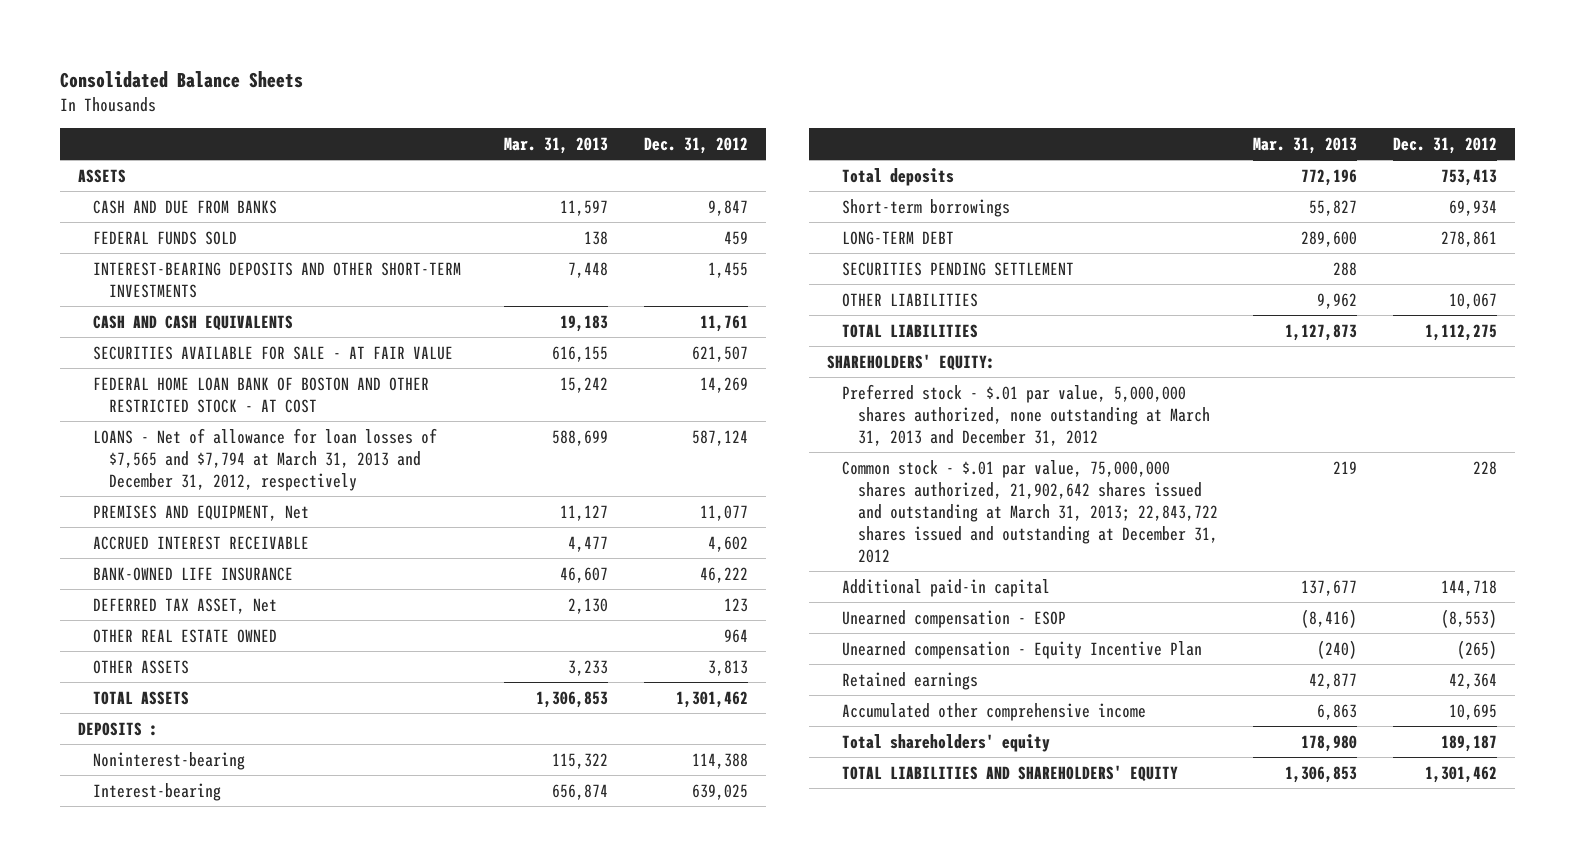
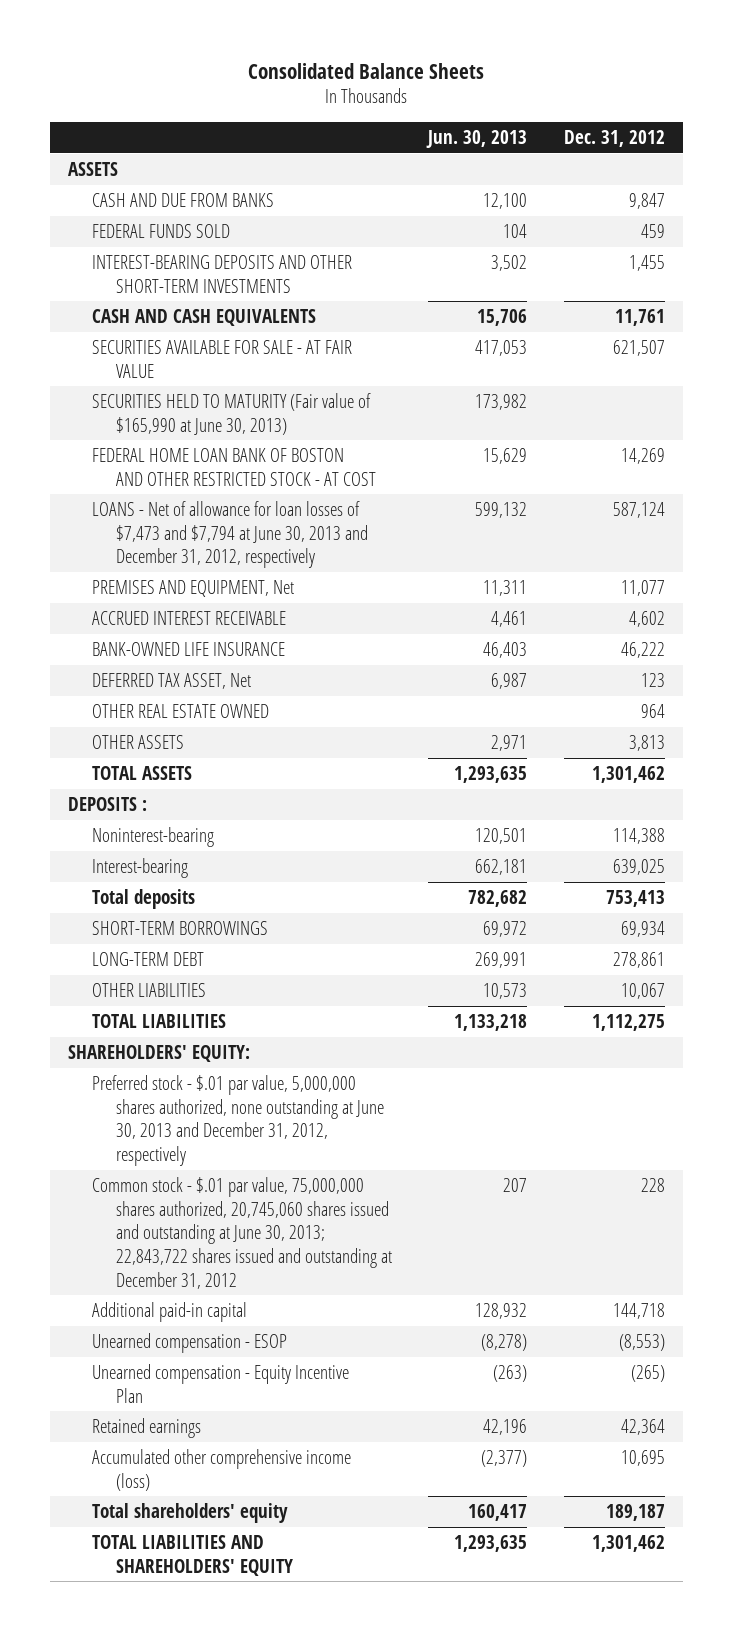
- | Mar. 31, 2013 | Dec. 31, 2012
+ | Jun. 30, 2013 | Dec. 31, 2012
+ SECURITIES HELD TO MATURITY (Fair value of $165,990 at June 30, 2013) | 173,982 |
- LOANS - Net of allowance for loan losses of $7,565 and $7,794 at March 31, 2013 and December 31, 2012, respectively | 588,699 | 587,124
+ LOANS - Net of allowance for loan losses of $7,473 and $7,794 at June 30, 2013 and December 31, 2012, respectively | 599,132 | 587,124
- Short-term borrowings | 55,827 | 69,934
+ SHORT-TERM BORROWINGS | 69,972 | 69,934
- SECURITIES PENDING SETTLEMENT | 288 |
- Preferred stock - $.01 par value, 5,000,000 shares authorized, none outstanding at March 31, 2013 and December 31, 2012
- Common stock - $.01 par value, 75,000,000 shares authorized, 21,902,642 shares issued and outstanding at March 31, 2013; 22,843,722 shares issued and outstanding at December 31, 2012 | 219 | 228
+ Preferred stock - $.01 par value, 5,000,000 shares authorized, none outstanding at June 30, 2013 and December 31, 2012, respectively
+ Common stock - $.01 par value, 75,000,000 shares authorized, 20,745,060 shares issued and outstanding at June 30, 2013; 22,843,722 shares issued and outstanding at December 31, 2012 | 207 | 228
- Accumulated other comprehensive income | 6,863 | 10,695
+ Accumulated other comprehensive income (loss) | (2,377) | 10,695

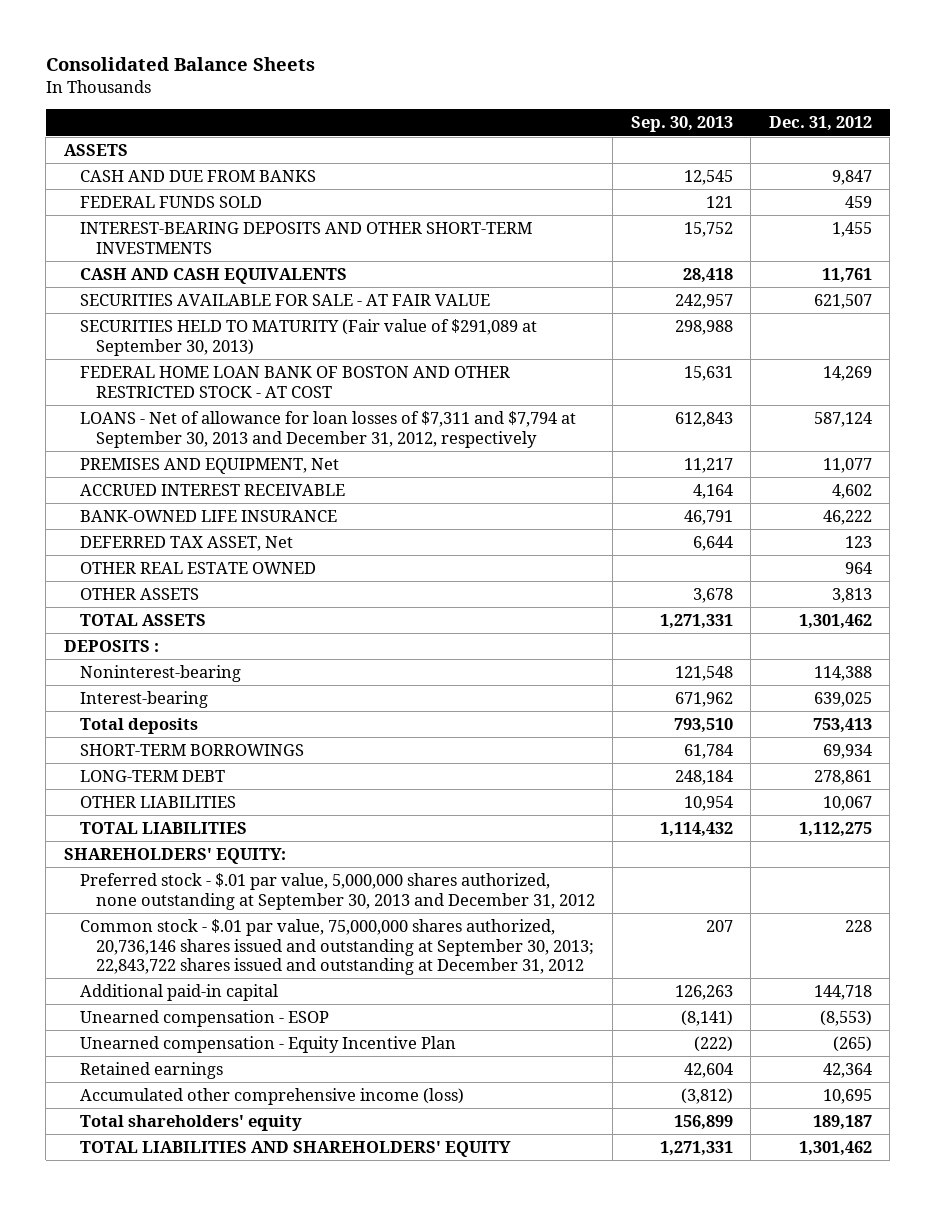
- | Jun. 30, 2013 | Dec. 31, 2012
+ | Sep. 30, 2013 | Dec. 31, 2012
- SECURITIES HELD TO MATURITY (Fair value of $165,990 at June 30, 2013) | 173,982 |
+ SECURITIES HELD TO MATURITY (Fair value of $291,089 at September 30, 2013) | 298,988 |
- LOANS - Net of allowance for loan losses of $7,473 and $7,794 at June 30, 2013 and December 31, 2012, respectively | 599,132 | 587,124
+ LOANS - Net of allowance for loan losses of $7,311 and $7,794 at September 30, 2013 and December 31, 2012, respectively | 612,843 | 587,124
- Preferred stock - $.01 par value, 5,000,000 shares authorized, none outstanding at June 30, 2013 and December 31, 2012, respectively
- Common stock - $.01 par value, 75,000,000 shares authorized, 20,745,060 shares issued and outstanding at June 30, 2013; 22,843,722 shares issued and outstanding at December 31, 2012 | 207 | 228
+ Preferred stock - $.01 par value, 5,000,000 shares authorized, none outstanding at September 30, 2013 and December 31, 2012
+ Common stock - $.01 par value, 75,000,000 shares authorized, 20,736,146 shares issued and outstanding at September 30, 2013; 22,843,722 shares issued and outstanding at December 31, 2012 | 207 | 228

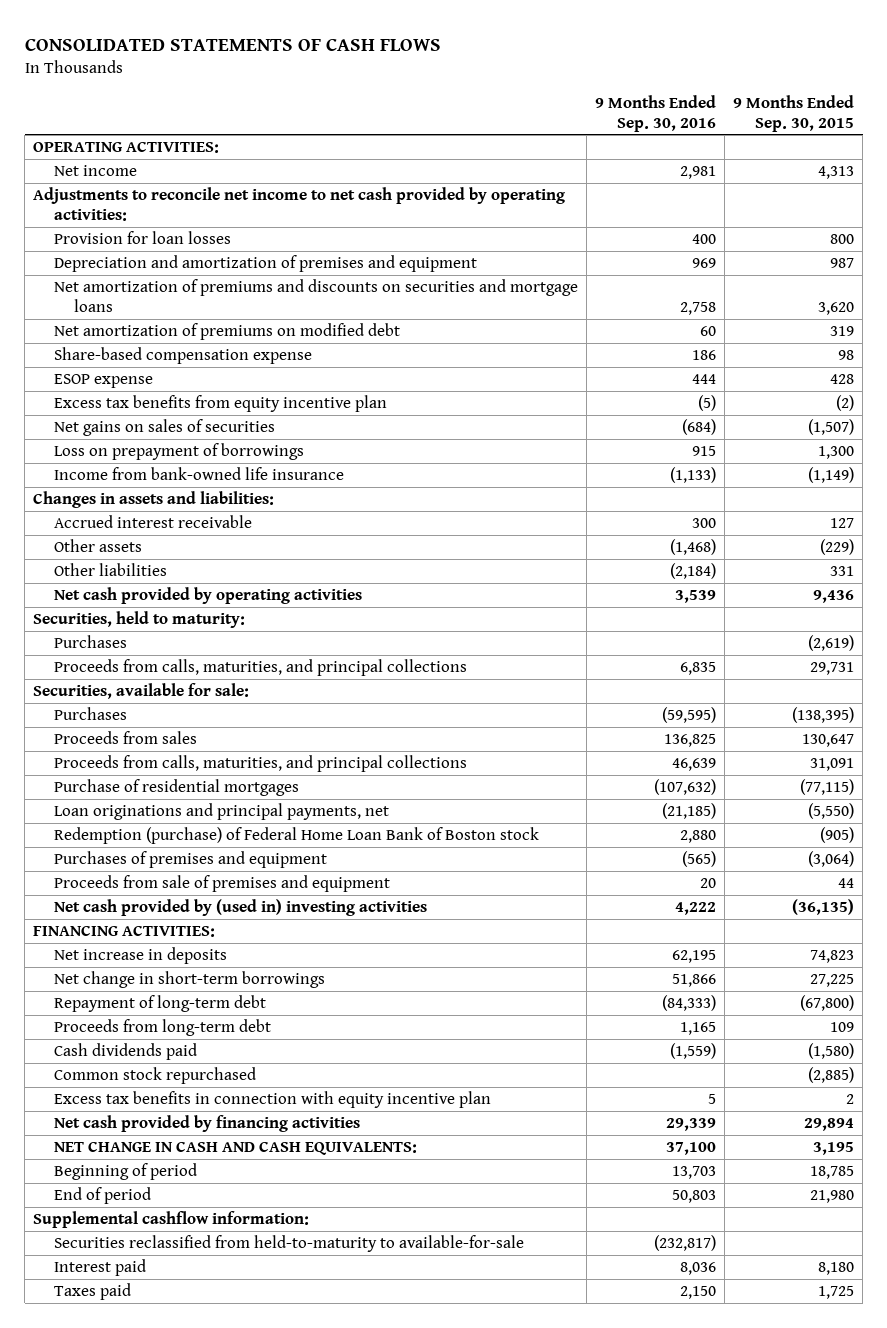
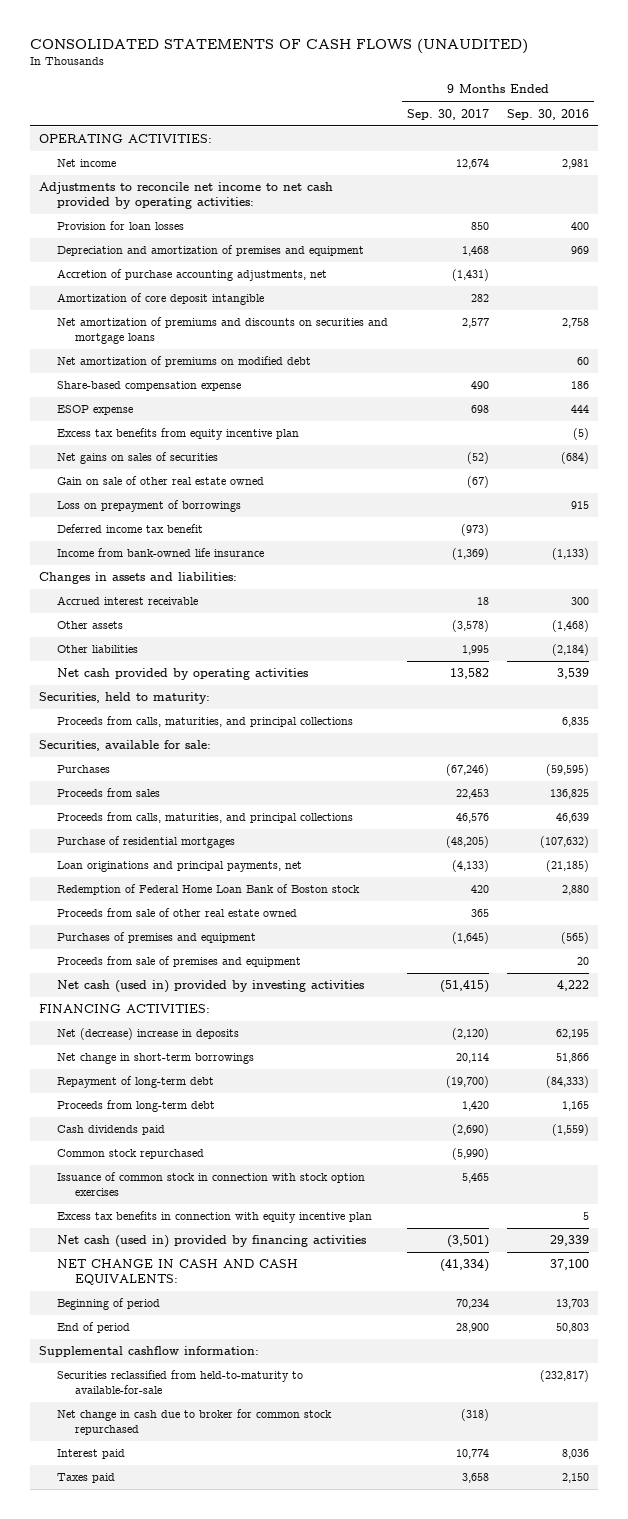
- CONSOLIDATED STATEMENTS OF CASH FLOWS
+ CONSOLIDATED STATEMENTS OF CASH FLOWS (UNAUDITED)
- | 9 Months Ended Sep. 30, 2016 | 9 Months Ended Sep. 30, 2015
+ | 9 Months Ended Sep. 30, 2017 | 9 Months Ended Sep. 30, 2016
+ Accretion of purchase accounting adjustments, net | (1,431) |
+ Amortization of core deposit intangible | 282 |
+ Gain on sale of other real estate owned | (67) |
+ Deferred income tax benefit | (973) |
- Purchases | | (2,619)
- Redemption (purchase) of Federal Home Loan Bank of Boston stock | 2,880 | (905)
+ Redemption of Federal Home Loan Bank of Boston stock | 420 | 2,880
+ Proceeds from sale of other real estate owned | 365 |
- Net cash provided by (used in) investing activities | 4,222 | (36,135)
+ Net cash (used in) provided by investing activities | (51,415) | 4,222
- Net increase in deposits | 62,195 | 74,823
+ Net (decrease) increase in deposits | (2,120) | 62,195
+ Issuance of common stock in connection with stock option exercises | 5,465 |
- Net cash provided by financing activities | 29,339 | 29,894
+ Net cash (used in) provided by financing activities | (3,501) | 29,339
+ Net change in cash due to broker for common stock repurchased | (318) |

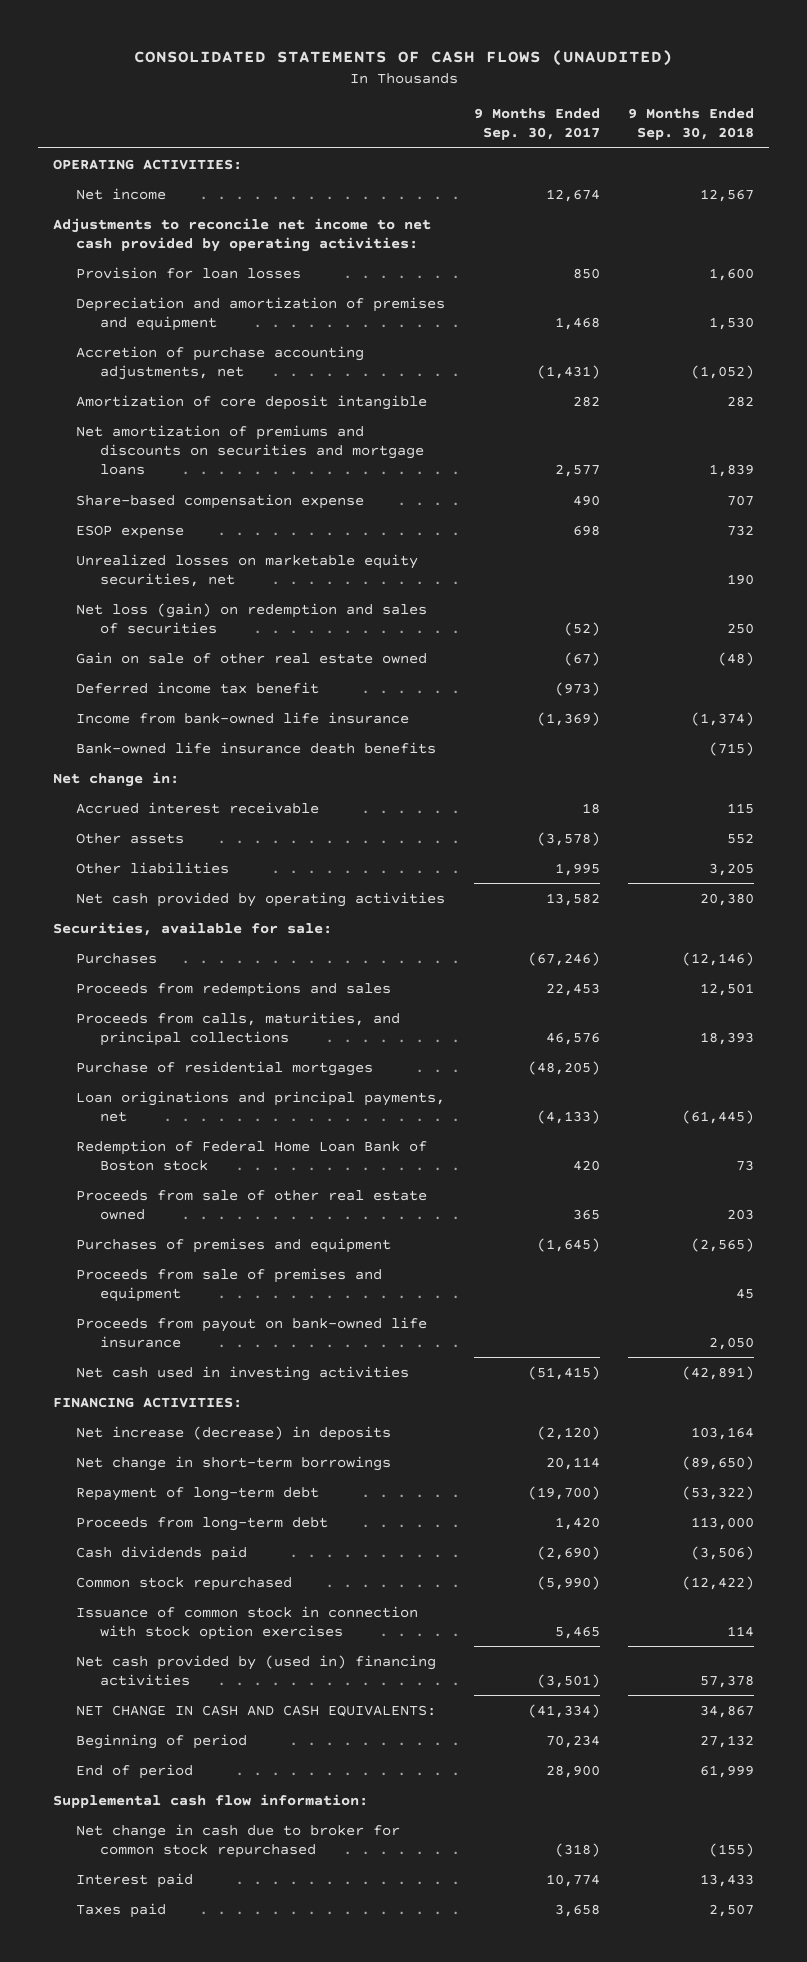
- | 9 Months Ended Sep. 30, 2017 | 9 Months Ended Sep. 30, 2016
+ | 9 Months Ended Sep. 30, 2017 | 9 Months Ended Sep. 30, 2018
- Net amortization of premiums on modified debt | | 60
- Excess tax benefits from equity incentive plan | | (5)
- Net gains on sales of securities | (52) | (684)
+ Unrealized losses on marketable equity securities, net | | 190
+ Net loss (gain) on redemption and sales of securities | (52) | 250
- Loss on prepayment of borrowings | | 915
- Changes in assets and liabilities:
+ Bank-owned life insurance death benefits | | (715)
+ Net change in:
- Securities, held to maturity:
- Proceeds from calls, maturities, and principal collections | | 6,835
- Proceeds from sales | 22,453 | 136,825
+ Proceeds from redemptions and sales | 22,453 | 12,501
- Net cash (used in) provided by investing activities | (51,415) | 4,222
+ Proceeds from payout on bank-owned life insurance | | 2,050
+ Net cash used in investing activities | (51,415) | (42,891)
- Net (decrease) increase in deposits | (2,120) | 62,195
+ Net increase (decrease) in deposits | (2,120) | 103,164
- Excess tax benefits in connection with equity incentive plan | | 5
- Net cash (used in) provided by financing activities | (3,501) | 29,339
+ Net cash provided by (used in) financing activities | (3,501) | 57,378
- Supplemental cashflow information:
- Securities reclassified from held-to-maturity to available-for-sale | | (232,817)
+ Supplemental cash flow information:

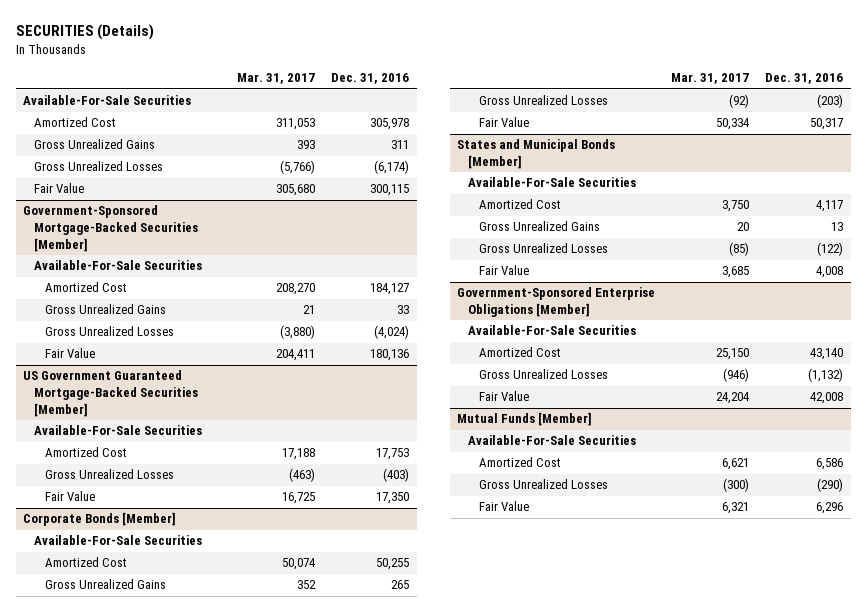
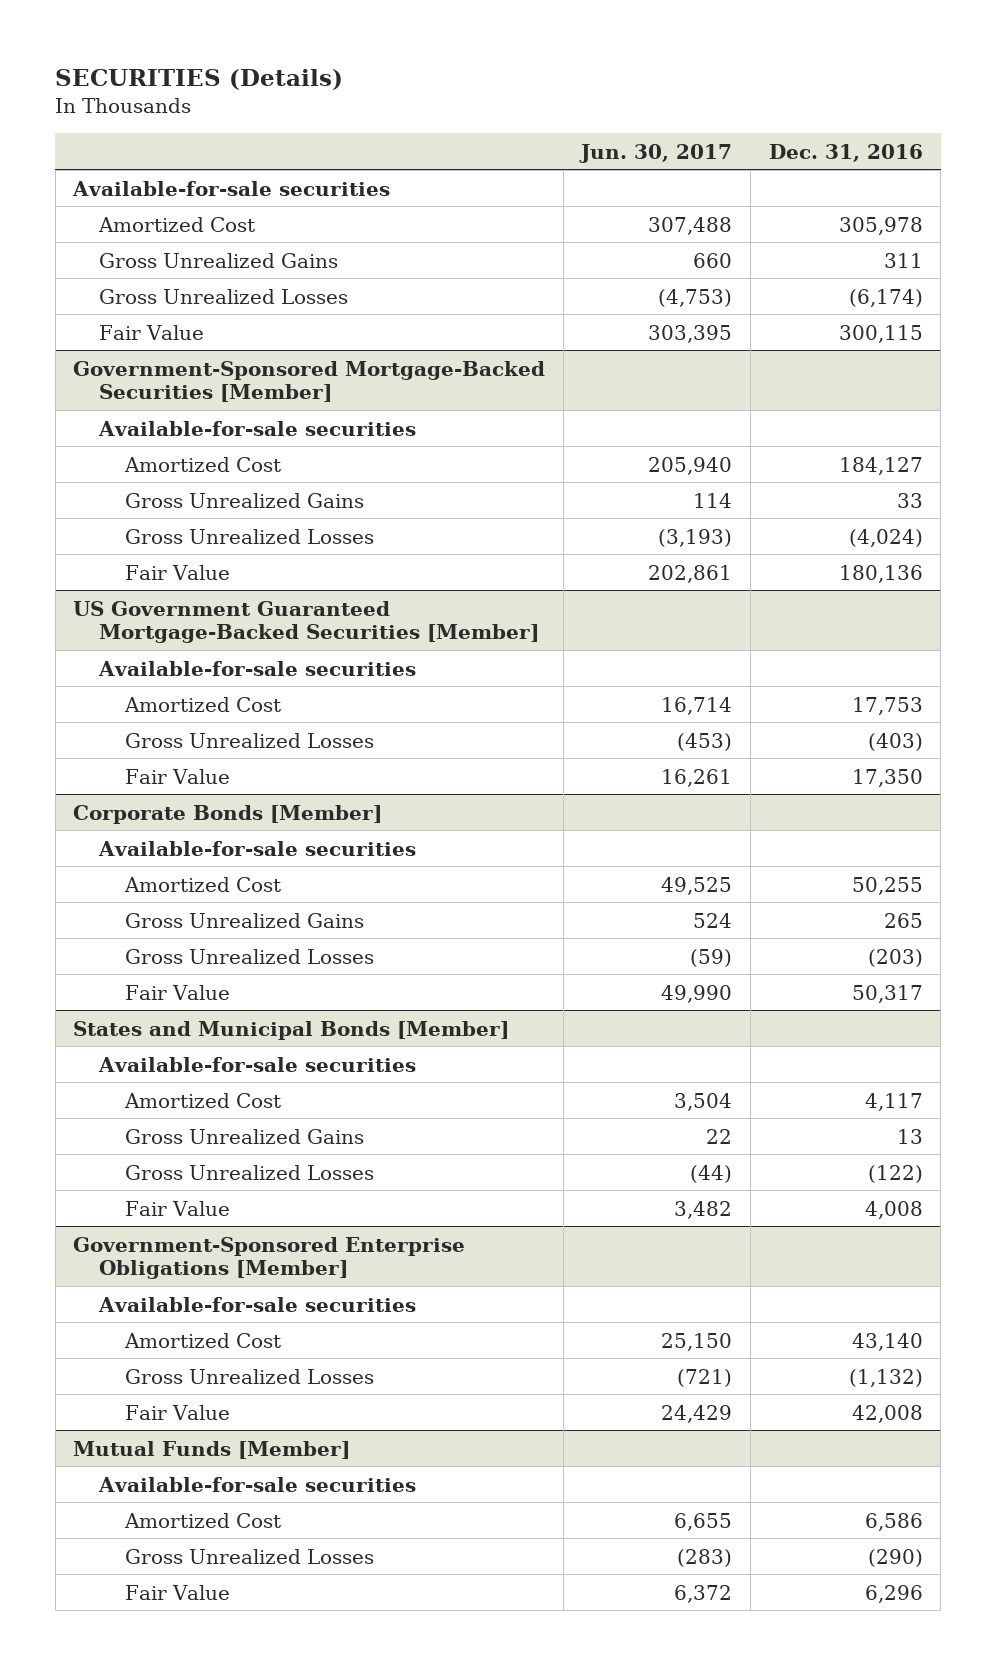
- | Mar. 31, 2017 | Dec. 31, 2016
+ | Jun. 30, 2017 | Dec. 31, 2016
- Available-For-Sale Securities
+ Available-for-sale securities
@ Government-Sponsored Mortgage-Backed Securities [Member]
- Available-For-Sale Securities
+ Available-for-sale securities
@ US Government Guaranteed Mortgage-Backed Securities [Member]
- Available-For-Sale Securities
+ Available-for-sale securities
@ Corporate Bonds [Member]
- Available-For-Sale Securities
+ Available-for-sale securities
@ States and Municipal Bonds [Member]
- Available-For-Sale Securities
+ Available-for-sale securities
@ Government-Sponsored Enterprise Obligations [Member]
- Available-For-Sale Securities
+ Available-for-sale securities
@ Mutual Funds [Member]
- Available-For-Sale Securities
+ Available-for-sale securities

